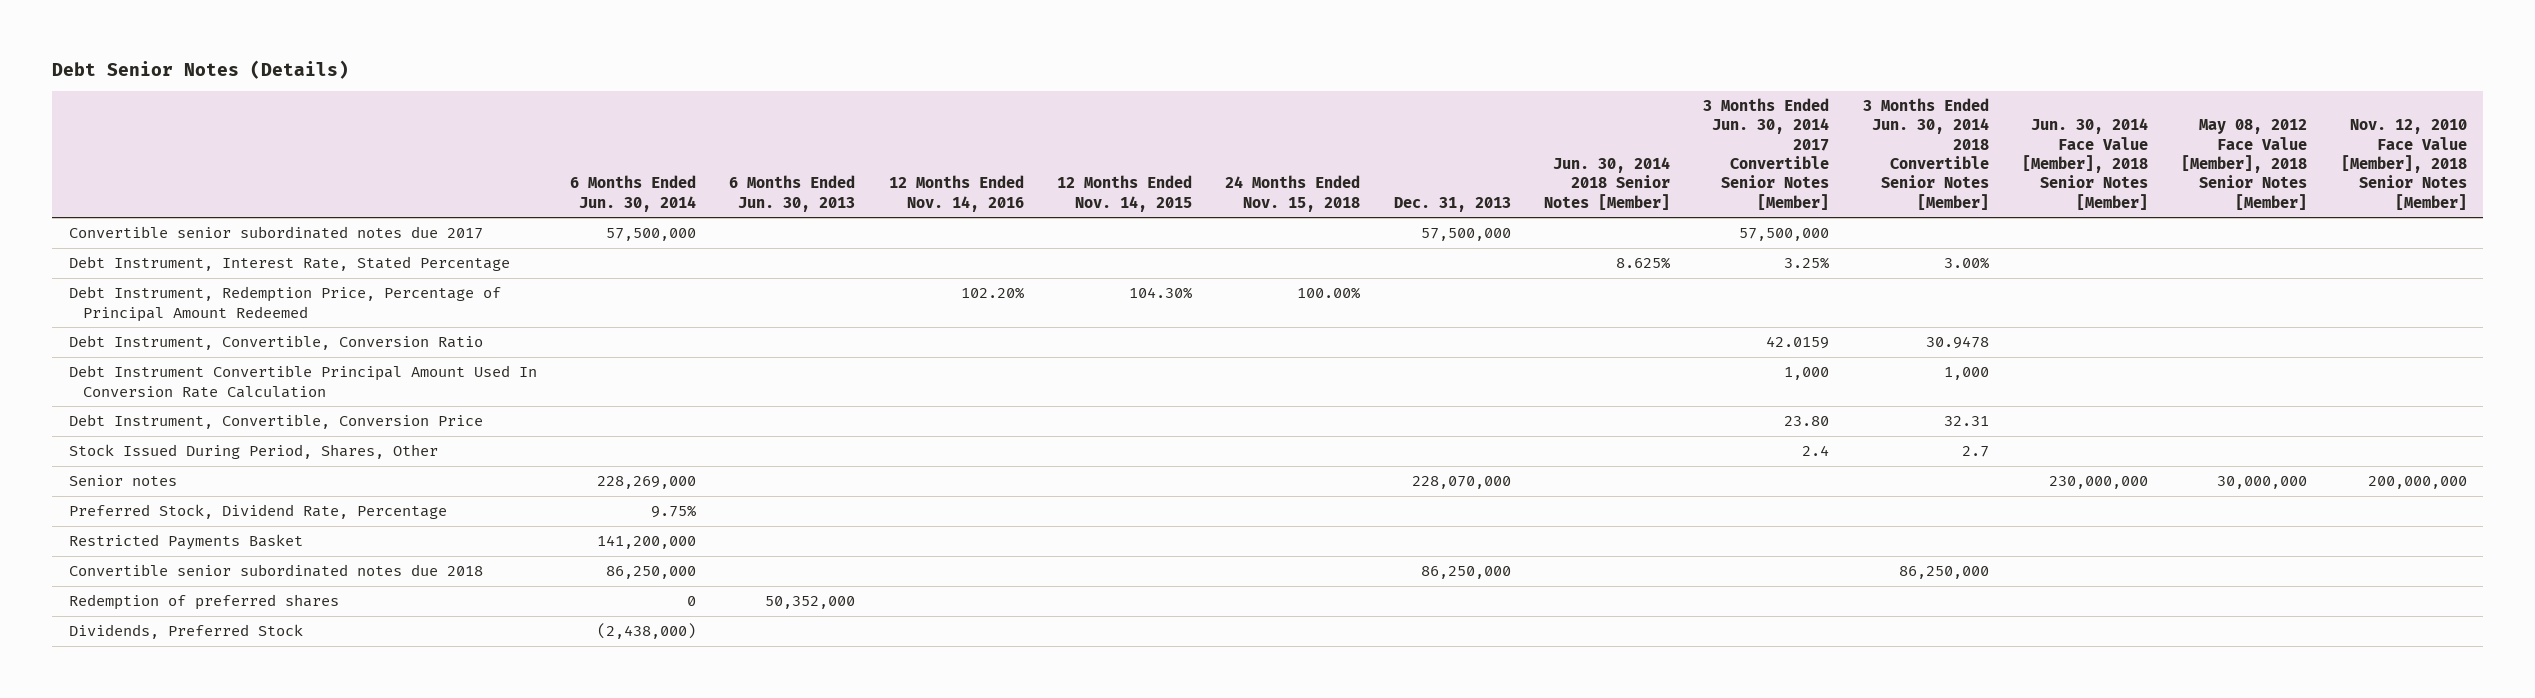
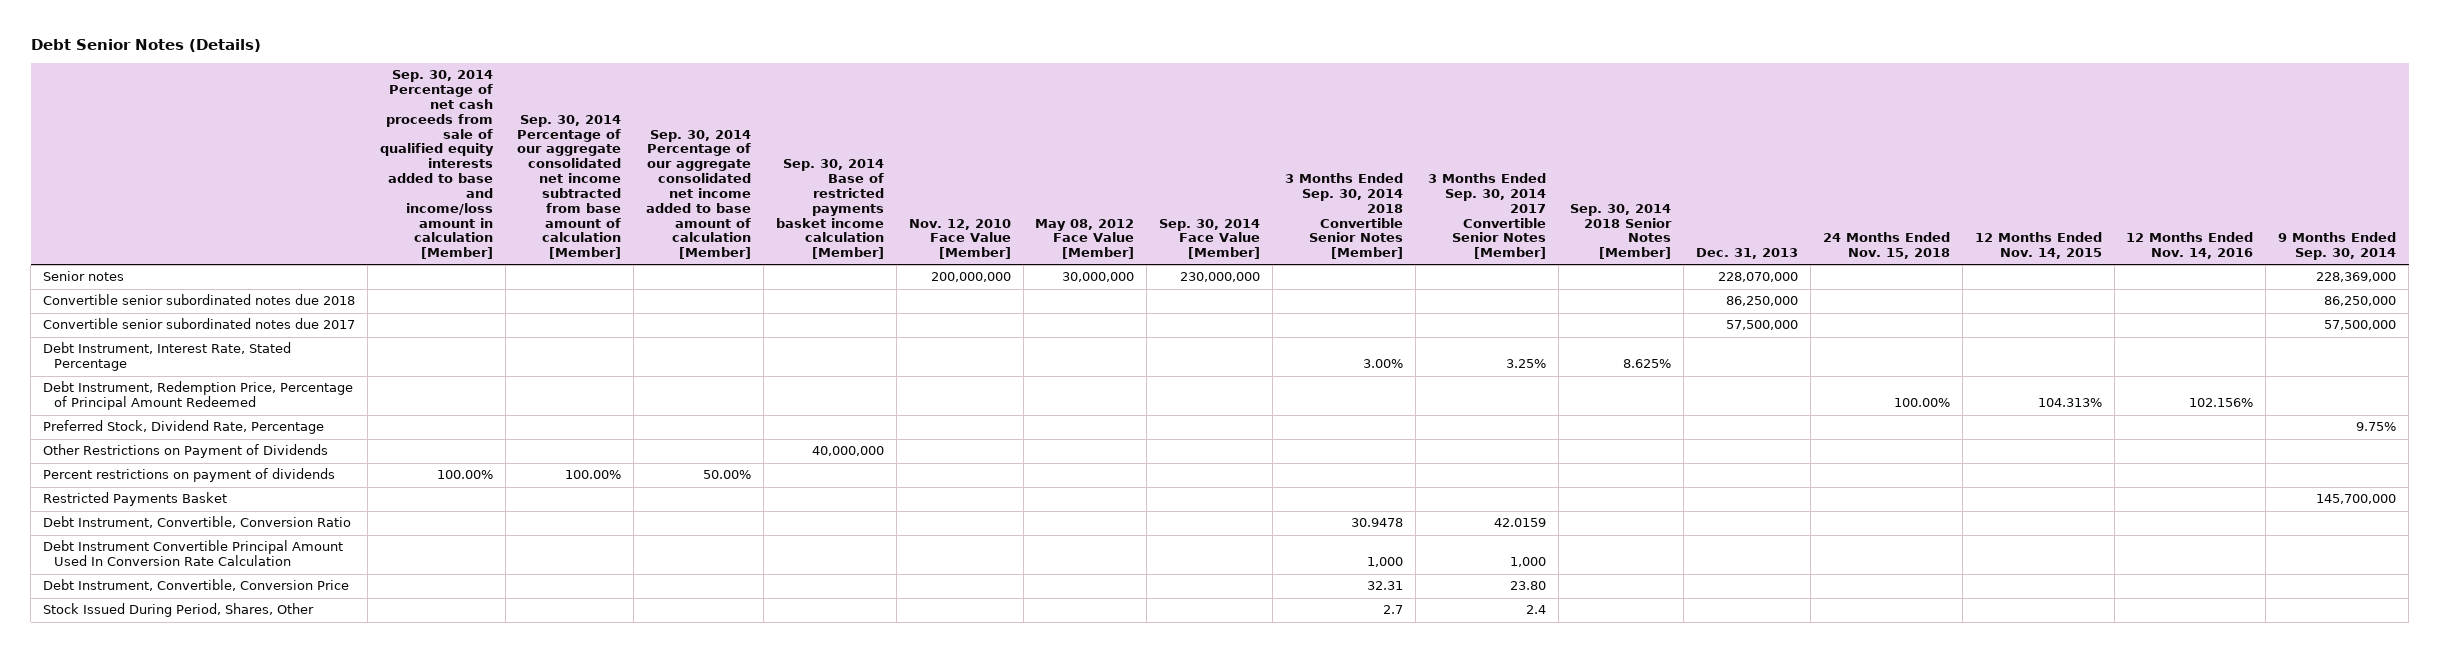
- | 6 Months Ended Jun. 30, 2014 | 6 Months Ended Jun. 30, 2013 | 12 Months Ended Nov. 14, 2016 | 12 Months Ended Nov. 14, 2015 | 24 Months Ended Nov. 15, 2018 | Dec. 31, 2013 | Jun. 30, 2014 2018 Senior Notes [Member] | 3 Months Ended Jun. 30, 2014 2017 Convertible Senior Notes [Member] | 3 Months Ended Jun. 30, 2014 2018 Convertible Senior Notes [Member] | Jun. 30, 2014 Face Value [Member], 2018 Senior Notes [Member] | May 08, 2012 Face Value [Member], 2018 Senior Notes [Member] | Nov. 12, 2010 Face Value [Member], 2018 Senior Notes [Member]
+ | Sep. 30, 2014 Percentage of net cash proceeds from sale of qualified equity interests added to base and income/loss amount in calculation [Member] | Sep. 30, 2014 Percentage of our aggregate consolidated net income subtracted from base amount of calculation [Member] | Sep. 30, 2014 Percentage of our aggregate consolidated net income added to base amount of calculation [Member] | Sep. 30, 2014 Base of restricted payments basket income calculation [Member] | Nov. 12, 2010 Face Value [Member] | May 08, 2012 Face Value [Member] | Sep. 30, 2014 Face Value [Member] | 3 Months Ended Sep. 30, 2014 2018 Convertible Senior Notes [Member] | 3 Months Ended Sep. 30, 2014 2017 Convertible Senior Notes [Member] | Sep. 30, 2014 2018 Senior Notes [Member] | Dec. 31, 2013 | 24 Months Ended Nov. 15, 2018 | 12 Months Ended Nov. 14, 2015 | 12 Months Ended Nov. 14, 2016 | 9 Months Ended Sep. 30, 2014
moved up: Senior notes | | | | | 200,000,000 | 30,000,000 | 230,000,000 | | | | 228,070,000 | | | | 228,369,000
moved up: Convertible senior subordinated notes due 2018 | | | | | | | | | | | 86,250,000 | | | | 86,250,000
- Debt Instrument, Redemption Price, Percentage of Principal Amount Redeemed | | | 102.20% | 104.30% | 100.00% | | | | | | |
+ Debt Instrument, Redemption Price, Percentage of Principal Amount Redeemed | | | | | | | | | | | | 100.00% | 104.313% | 102.156% |
moved up: Preferred Stock, Dividend Rate, Percentage | | | | | | | | | | | | | | | 9.75%
+ Other Restrictions on Payment of Dividends | | | | 40,000,000 | | | | | | | | | | |
+ Percent restrictions on payment of dividends | 100.00% | 100.00% | 50.00% | | | | | | | | | | | |
moved up: Restricted Payments Basket | | | | | | | | | | | | | | | 145,700,000
- Redemption of preferred shares | 0 | 50,352,000 | | | | | | | | | |
- Dividends, Preferred Stock | (2,438,000) | | | | | | | | | | |

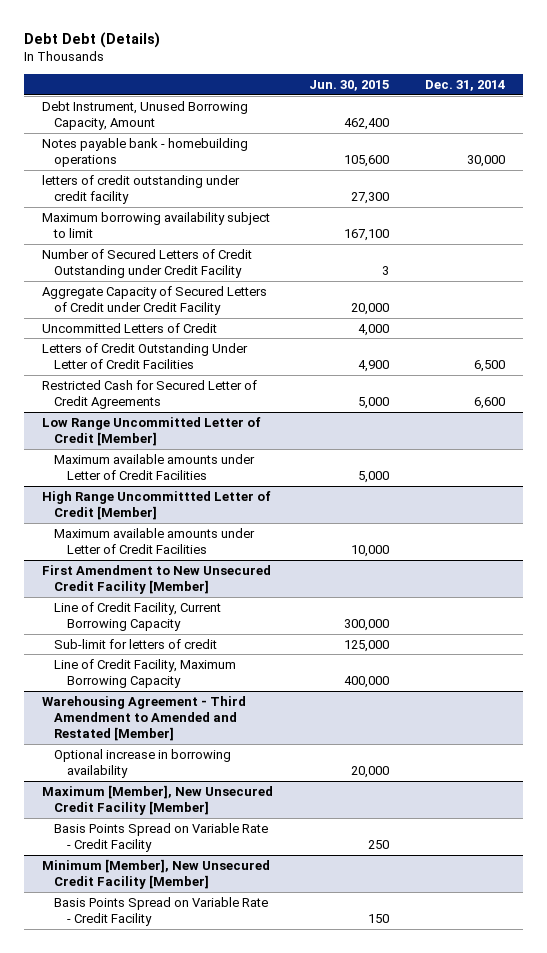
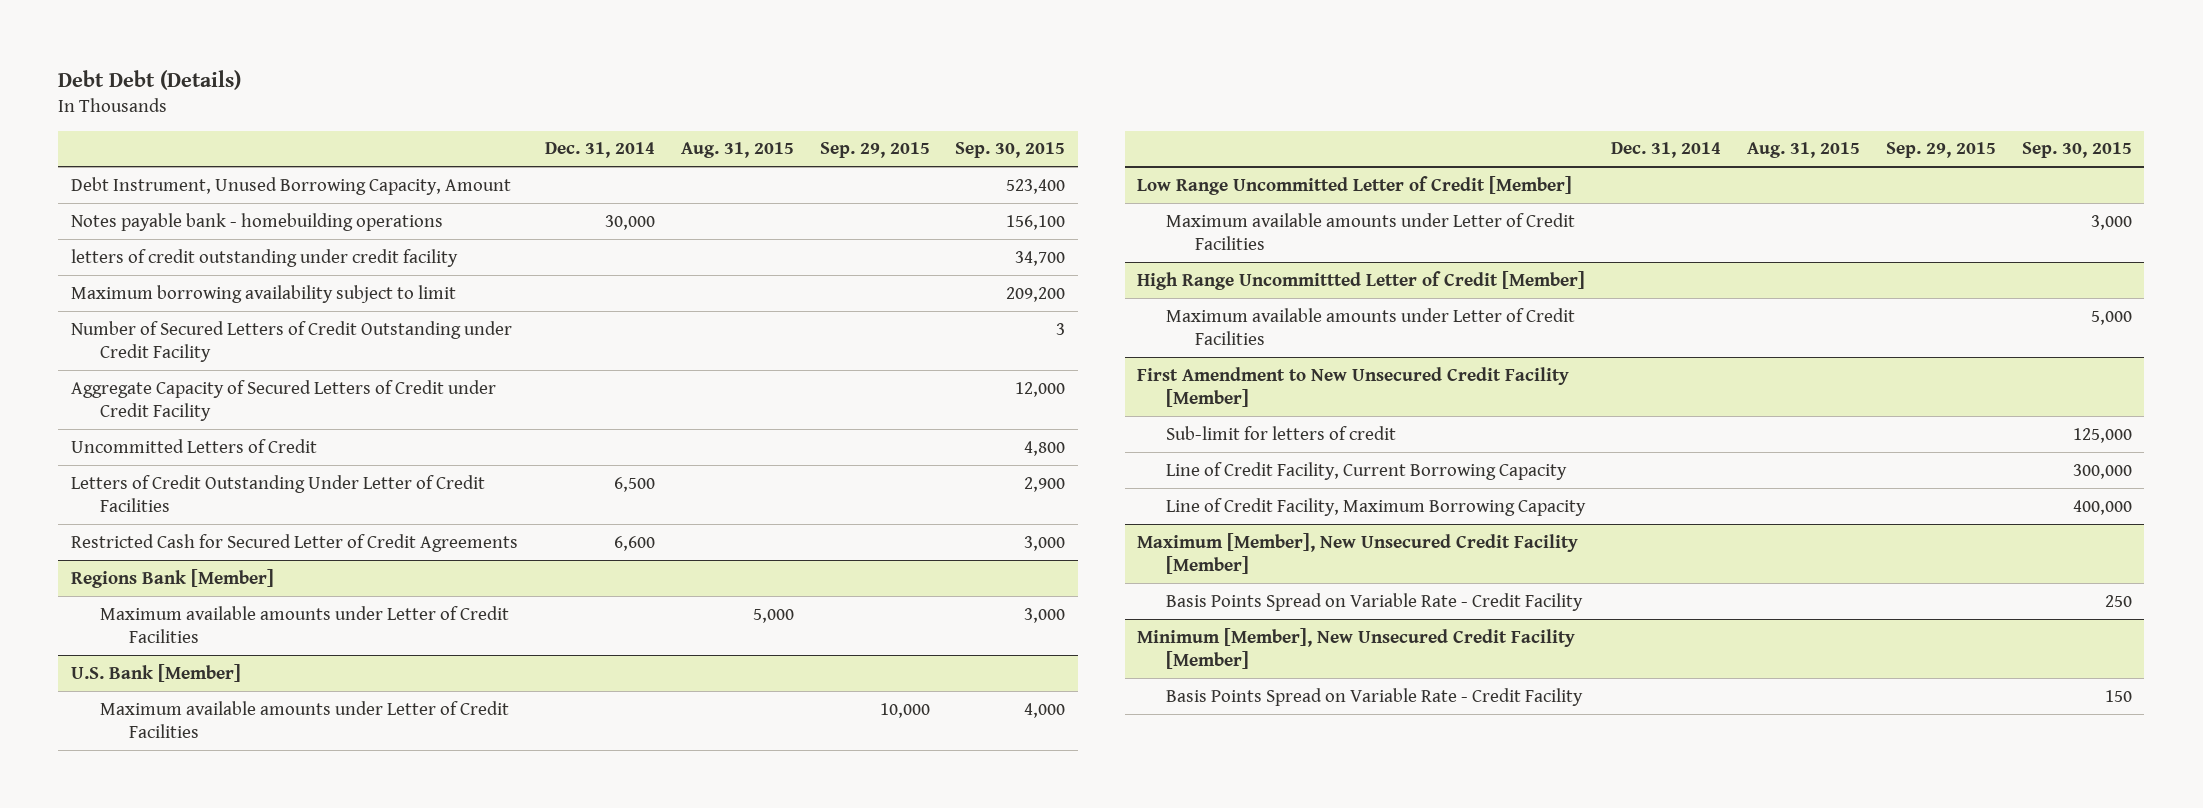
- | Jun. 30, 2015 | Dec. 31, 2014
+ | Dec. 31, 2014 | Aug. 31, 2015 | Sep. 29, 2015 | Sep. 30, 2015
+ Regions Bank [Member]
+ Maximum available amounts under Letter of Credit Facilities | | 5,000 | | 3,000
+ U.S. Bank [Member]
+ Maximum available amounts under Letter of Credit Facilities | | | 10,000 | 4,000
@ First Amendment to New Unsecured Credit Facility [Member]
moved down: Line of Credit Facility, Current Borrowing Capacity | | | | 300,000
- Warehousing Agreement - Third Amendment to Amended and Restated [Member]
- Optional increase in borrowing availability | 20,000 |

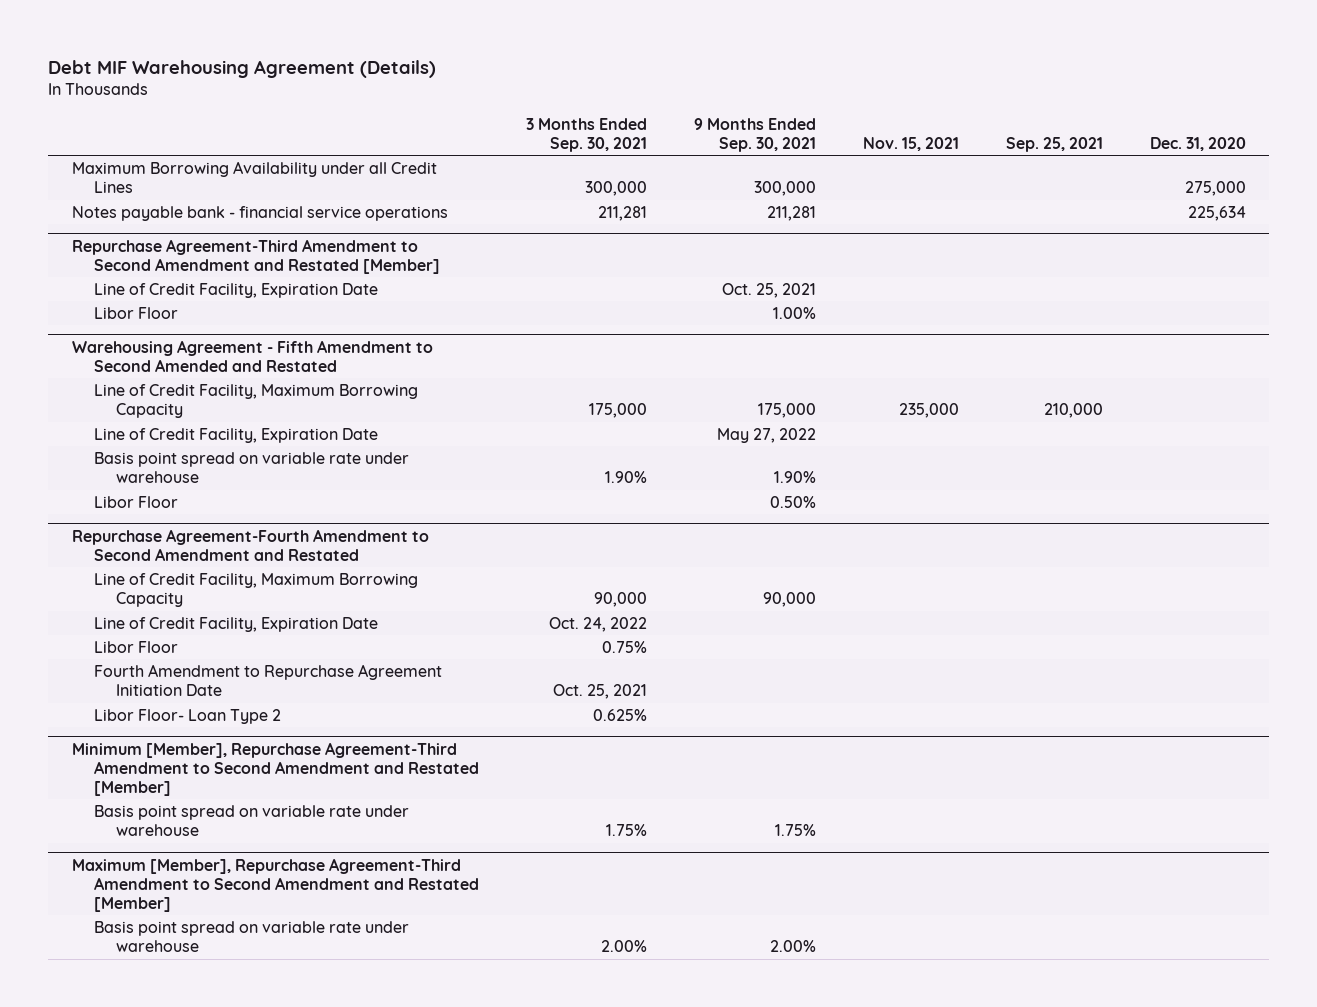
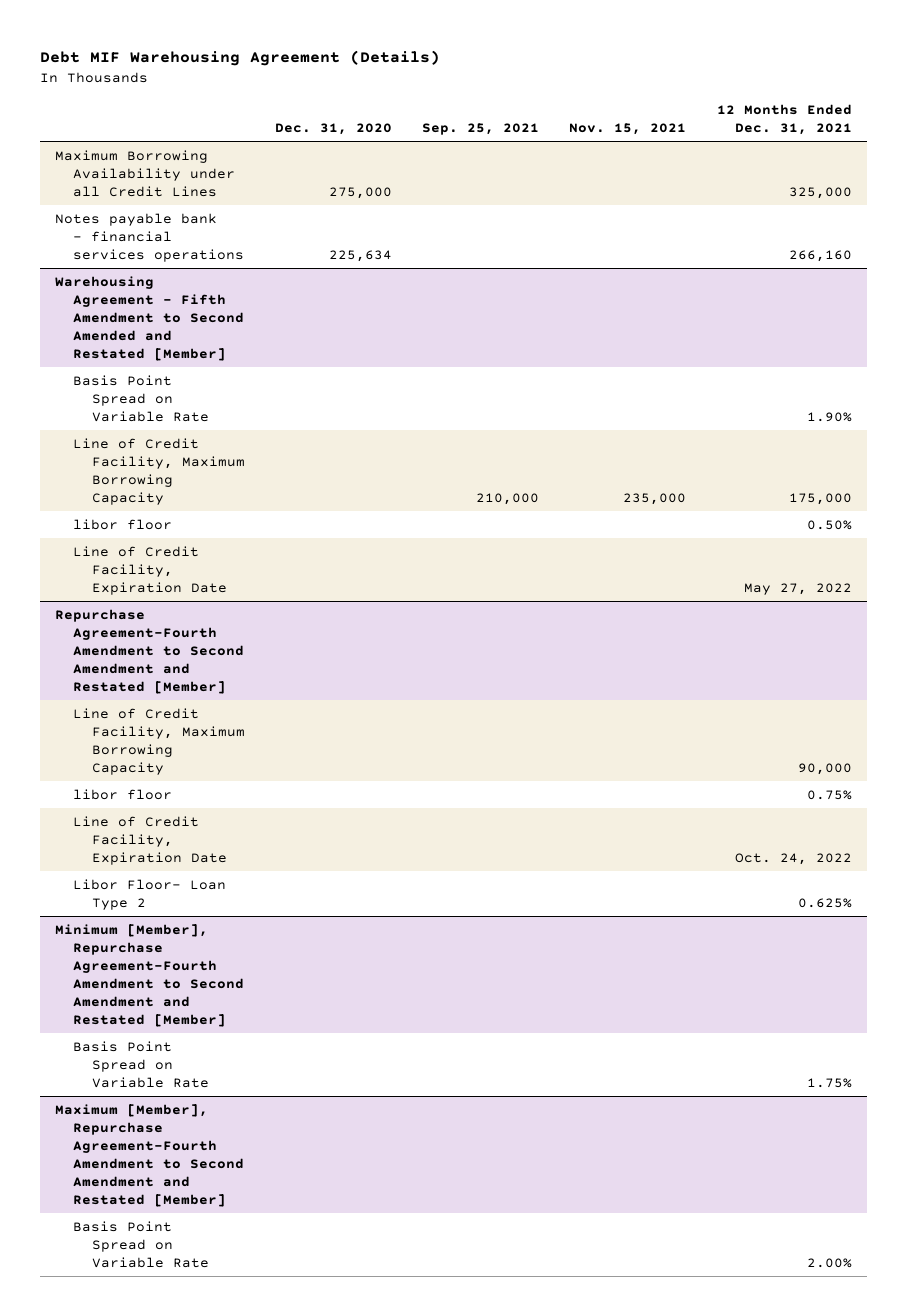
- | 3 Months Ended Sep. 30, 2021 | 9 Months Ended Sep. 30, 2021 | Nov. 15, 2021 | Sep. 25, 2021 | Dec. 31, 2020
+ | Dec. 31, 2020 | Sep. 25, 2021 | Nov. 15, 2021 | 12 Months Ended Dec. 31, 2021
- Notes payable bank - financial service operations | 211,281 | 211,281 | | | 225,634
- Repurchase Agreement-Third Amendment to Second Amendment and Restated [Member]
- Line of Credit Facility, Expiration Date | | Oct. 25, 2021 | | |
- Libor Floor | | 1.00% | | |
- Warehousing Agreement - Fifth Amendment to Second Amended and Restated
+ Notes payable bank - financial services operations | 225,634 | | | 266,160
+ Warehousing Agreement - Fifth Amendment to Second Amended and Restated [Member]
+ Basis Point Spread on Variable Rate | | | | 1.90%
+ libor floor | | | | 0.50%
- Basis point spread on variable rate under warehouse | 1.90% | 1.90% | | |
- Libor Floor | | 0.50% | | |
- Repurchase Agreement-Fourth Amendment to Second Amendment and Restated
+ Repurchase Agreement-Fourth Amendment to Second Amendment and Restated [Member]
+ libor floor | | | | 0.75%
- Libor Floor | 0.75% | | | |
- Fourth Amendment to Repurchase Agreement Initiation Date | Oct. 25, 2021 | | | |
- Minimum [Member], Repurchase Agreement-Third Amendment to Second Amendment and Restated [Member]
- Basis point spread on variable rate under warehouse | 1.75% | 1.75% | | |
- Maximum [Member], Repurchase Agreement-Third Amendment to Second Amendment and Restated [Member]
- Basis point spread on variable rate under warehouse | 2.00% | 2.00% | | |
+ Minimum [Member], Repurchase Agreement-Fourth Amendment to Second Amendment and Restated [Member]
+ Basis Point Spread on Variable Rate | | | | 1.75%
+ Maximum [Member], Repurchase Agreement-Fourth Amendment to Second Amendment and Restated [Member]
+ Basis Point Spread on Variable Rate | | | | 2.00%

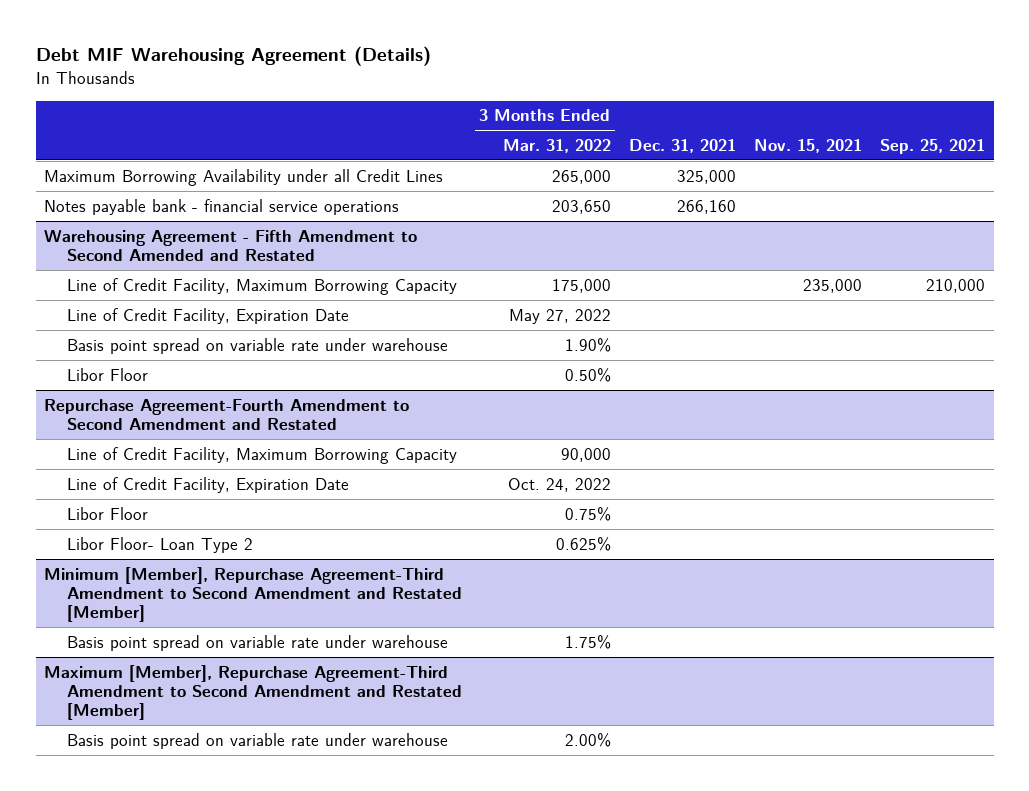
- | Dec. 31, 2020 | Sep. 25, 2021 | Nov. 15, 2021 | 12 Months Ended Dec. 31, 2021
+ | 3 Months Ended Mar. 31, 2022 | Dec. 31, 2021 | Nov. 15, 2021 | Sep. 25, 2021
- Notes payable bank - financial services operations | 225,634 | | | 266,160
- Warehousing Agreement - Fifth Amendment to Second Amended and Restated [Member]
- Basis Point Spread on Variable Rate | | | | 1.90%
+ Notes payable bank - financial service operations | 203,650 | 266,160 | |
+ Warehousing Agreement - Fifth Amendment to Second Amended and Restated
- libor floor | | | | 0.50%
- Repurchase Agreement-Fourth Amendment to Second Amendment and Restated [Member]
+ Basis point spread on variable rate under warehouse | 1.90% | | |
+ Libor Floor | 0.50% | | |
+ Repurchase Agreement-Fourth Amendment to Second Amendment and Restated
- libor floor | | | | 0.75%
+ Libor Floor | 0.75% | | |
- Minimum [Member], Repurchase Agreement-Fourth Amendment to Second Amendment and Restated [Member]
- Basis Point Spread on Variable Rate | | | | 1.75%
- Maximum [Member], Repurchase Agreement-Fourth Amendment to Second Amendment and Restated [Member]
- Basis Point Spread on Variable Rate | | | | 2.00%
+ Minimum [Member], Repurchase Agreement-Third Amendment to Second Amendment and Restated [Member]
+ Basis point spread on variable rate under warehouse | 1.75% | | |
+ Maximum [Member], Repurchase Agreement-Third Amendment to Second Amendment and Restated [Member]
+ Basis point spread on variable rate under warehouse | 2.00% | | |

